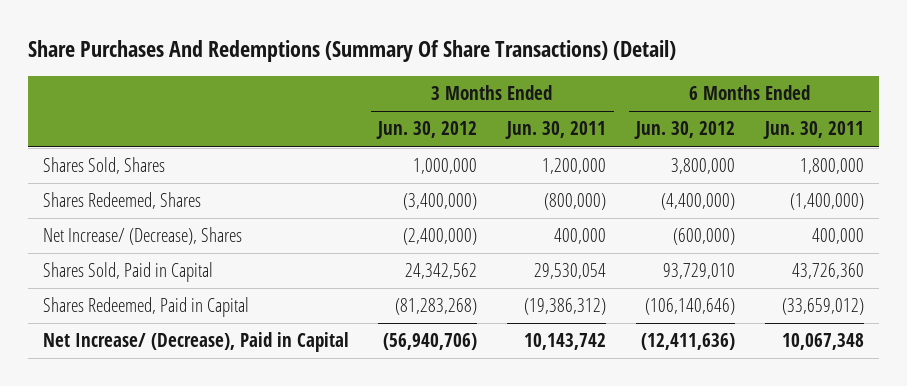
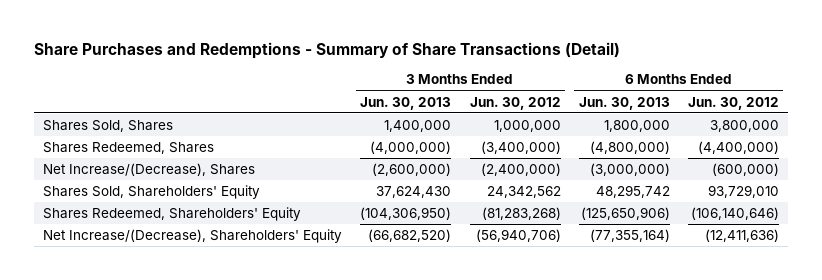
- Share Purchases And Redemptions (Summary Of Share Transactions) (Detail)
+ Share Purchases and Redemptions - Summary of Share Transactions (Detail)
- | 3 Months Ended Jun. 30, 2012 | 3 Months Ended Jun. 30, 2011 | 6 Months Ended Jun. 30, 2012 | 6 Months Ended Jun. 30, 2011
+ | 3 Months Ended Jun. 30, 2013 | 3 Months Ended Jun. 30, 2012 | 6 Months Ended Jun. 30, 2013 | 6 Months Ended Jun. 30, 2012
- Net Increase/ (Decrease), Shares | (2,400,000) | 400,000 | (600,000) | 400,000
- Shares Sold, Paid in Capital | 24,342,562 | 29,530,054 | 93,729,010 | 43,726,360
- Shares Redeemed, Paid in Capital | (81,283,268) | (19,386,312) | (106,140,646) | (33,659,012)
- Net Increase/ (Decrease), Paid in Capital | (56,940,706) | 10,143,742 | (12,411,636) | 10,067,348
+ Net Increase/(Decrease), Shares | (2,600,000) | (2,400,000) | (3,000,000) | (600,000)
+ Shares Sold, Shareholders' Equity | 37,624,430 | 24,342,562 | 48,295,742 | 93,729,010
+ Shares Redeemed, Shareholders' Equity | (104,306,950) | (81,283,268) | (125,650,906) | (106,140,646)
+ Net Increase/(Decrease), Shareholders' Equity | (66,682,520) | (56,940,706) | (77,355,164) | (12,411,636)

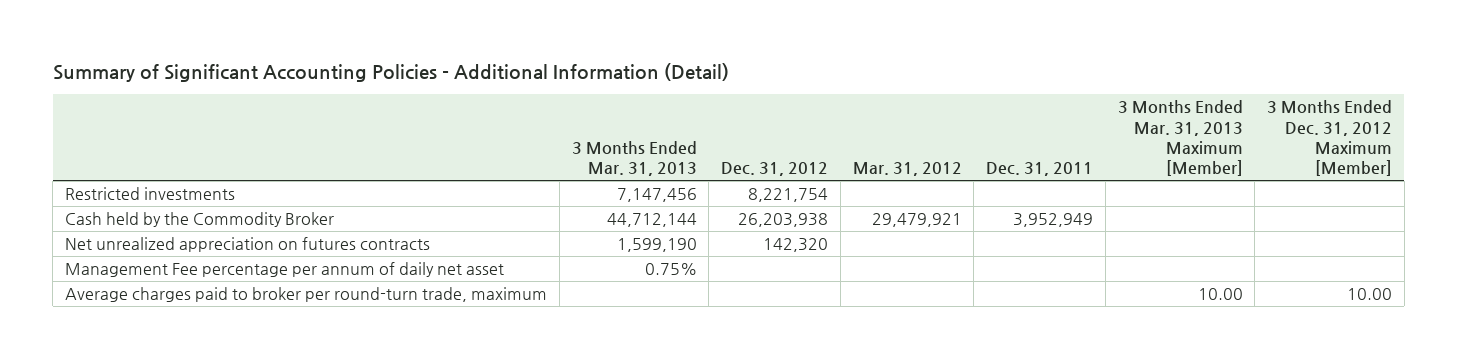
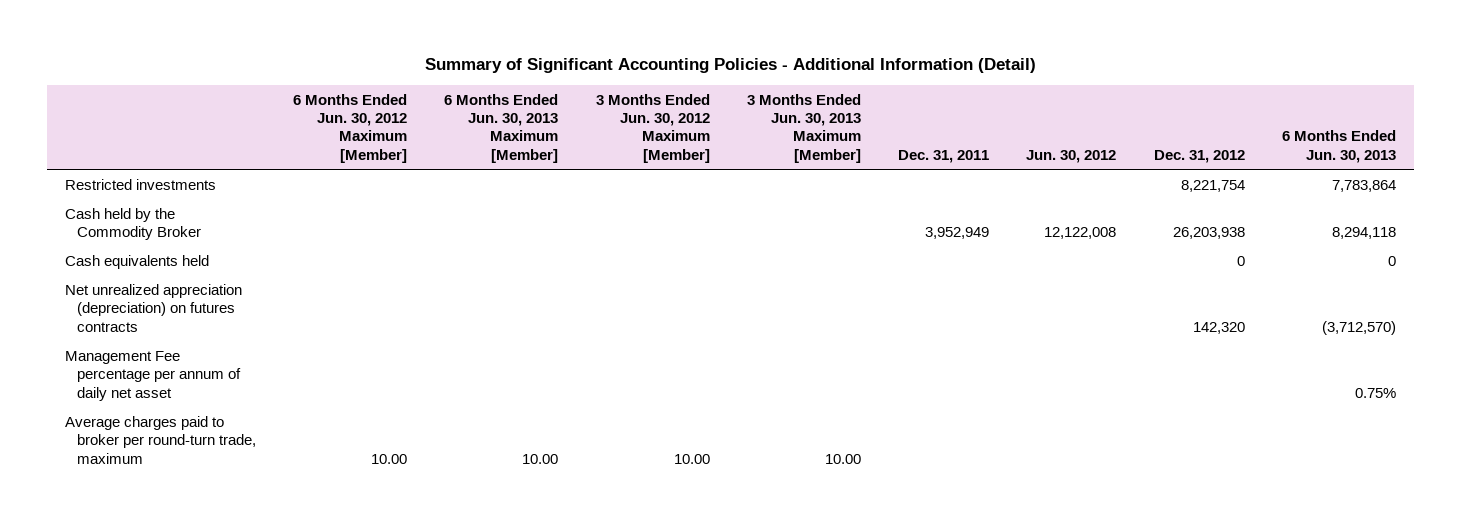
- | 3 Months Ended Mar. 31, 2013 | Dec. 31, 2012 | Mar. 31, 2012 | Dec. 31, 2011 | 3 Months Ended Mar. 31, 2013 Maximum [Member] | 3 Months Ended Dec. 31, 2012 Maximum [Member]
+ | 6 Months Ended Jun. 30, 2012 Maximum [Member] | 6 Months Ended Jun. 30, 2013 Maximum [Member] | 3 Months Ended Jun. 30, 2012 Maximum [Member] | 3 Months Ended Jun. 30, 2013 Maximum [Member] | Dec. 31, 2011 | Jun. 30, 2012 | Dec. 31, 2012 | 6 Months Ended Jun. 30, 2013
- Net unrealized appreciation on futures contracts | 1,599,190 | 142,320 | | | |
+ Cash equivalents held | | | | | | | 0 | 0
+ Net unrealized appreciation (depreciation) on futures contracts | | | | | | | 142,320 | (3,712,570)

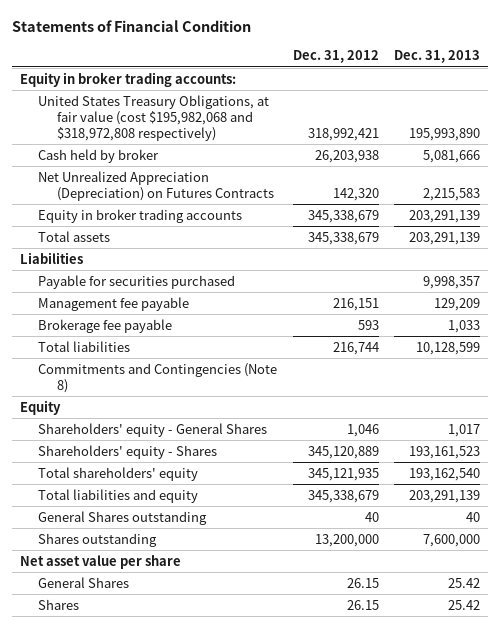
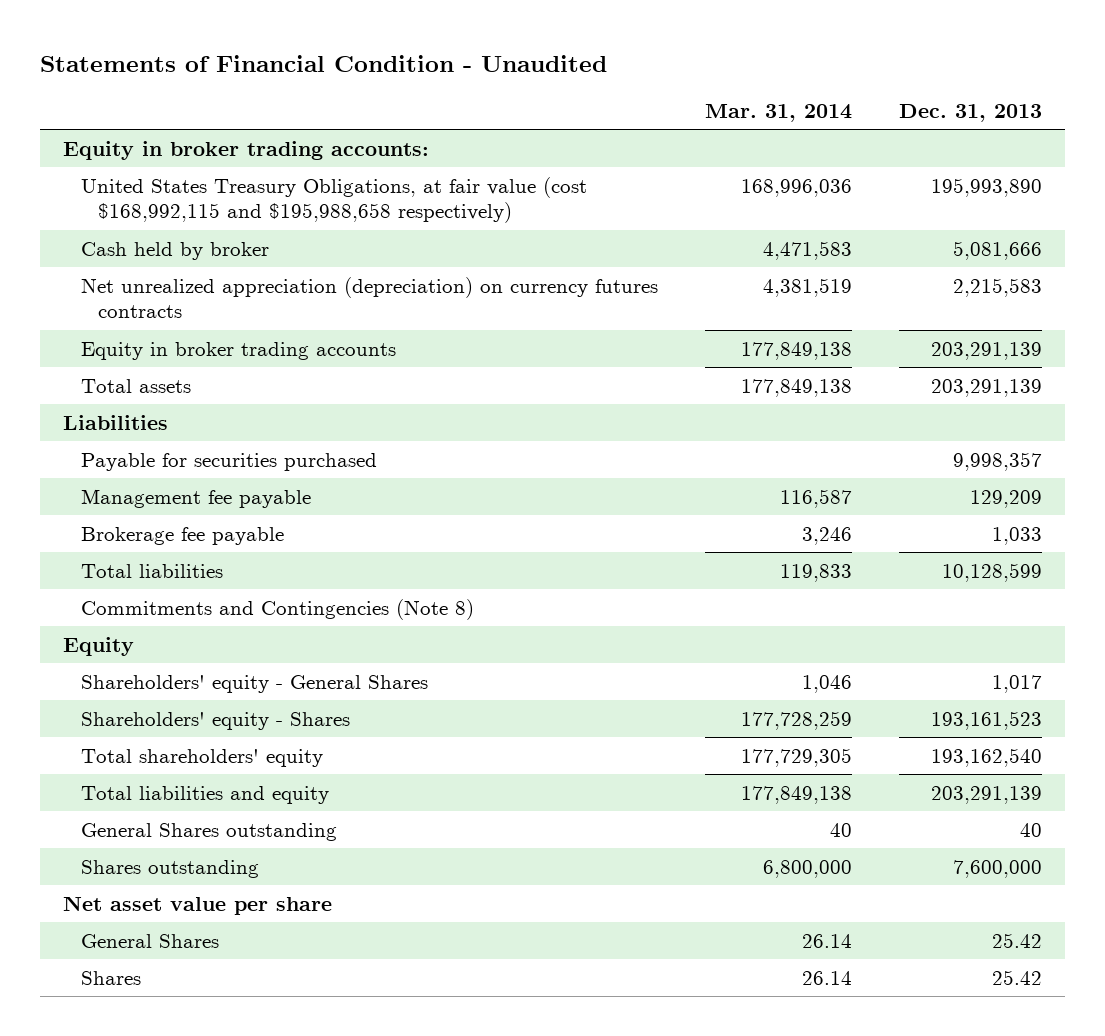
- Statements of Financial Condition
+ Statements of Financial Condition - Unaudited
- | Dec. 31, 2012 | Dec. 31, 2013
+ | Mar. 31, 2014 | Dec. 31, 2013
- United States Treasury Obligations, at fair value (cost $195,982,068 and $318,972,808 respectively) | 318,992,421 | 195,993,890
+ United States Treasury Obligations, at fair value (cost $168,992,115 and $195,988,658 respectively) | 168,996,036 | 195,993,890
- Net Unrealized Appreciation (Depreciation) on Futures Contracts | 142,320 | 2,215,583
+ Net unrealized appreciation (depreciation) on currency futures contracts | 4,381,519 | 2,215,583

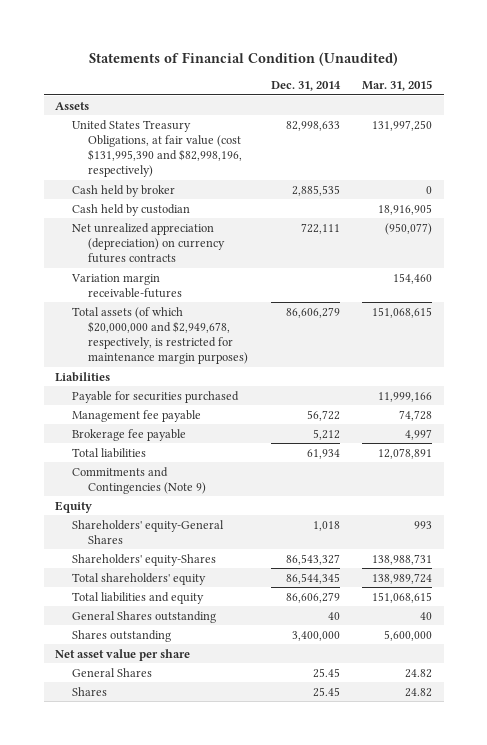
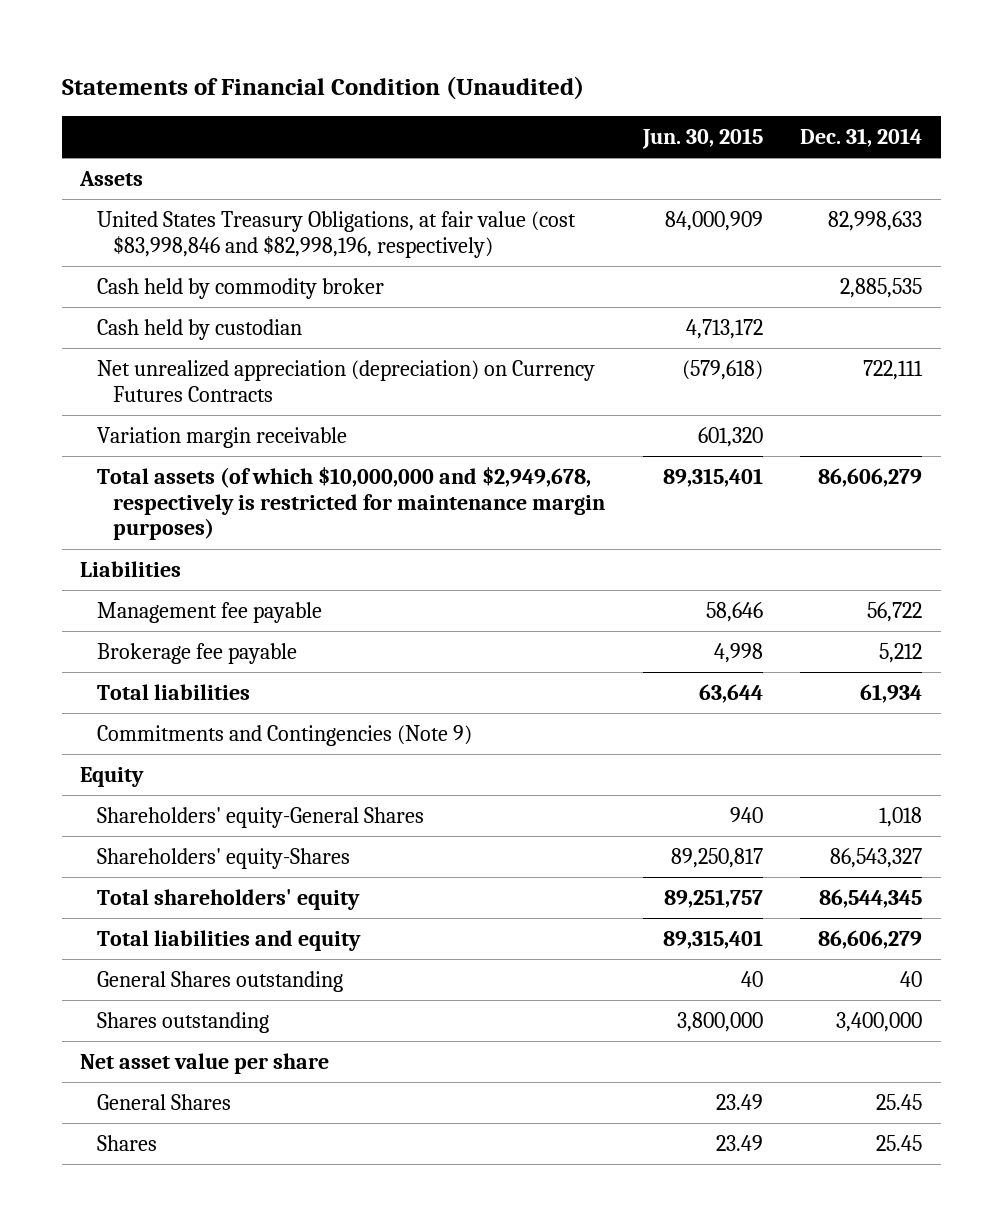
- | Dec. 31, 2014 | Mar. 31, 2015
+ | Jun. 30, 2015 | Dec. 31, 2014
- United States Treasury Obligations, at fair value (cost $131,995,390 and $82,998,196, respectively) | 82,998,633 | 131,997,250
- Cash held by broker | 2,885,535 | 0
+ United States Treasury Obligations, at fair value (cost $83,998,846 and $82,998,196, respectively) | 84,000,909 | 82,998,633
+ Cash held by commodity broker | | 2,885,535
- Net unrealized appreciation (depreciation) on currency futures contracts | 722,111 | (950,077)
- Variation margin receivable-futures | | 154,460
- Total assets (of which $20,000,000 and $2,949,678, respectively, is restricted for maintenance margin purposes) | 86,606,279 | 151,068,615
+ Net unrealized appreciation (depreciation) on Currency Futures Contracts | (579,618) | 722,111
+ Variation margin receivable | 601,320 |
+ Total assets (of which $10,000,000 and $2,949,678, respectively is restricted for maintenance margin purposes) | 89,315,401 | 86,606,279
- Payable for securities purchased | | 11,999,166

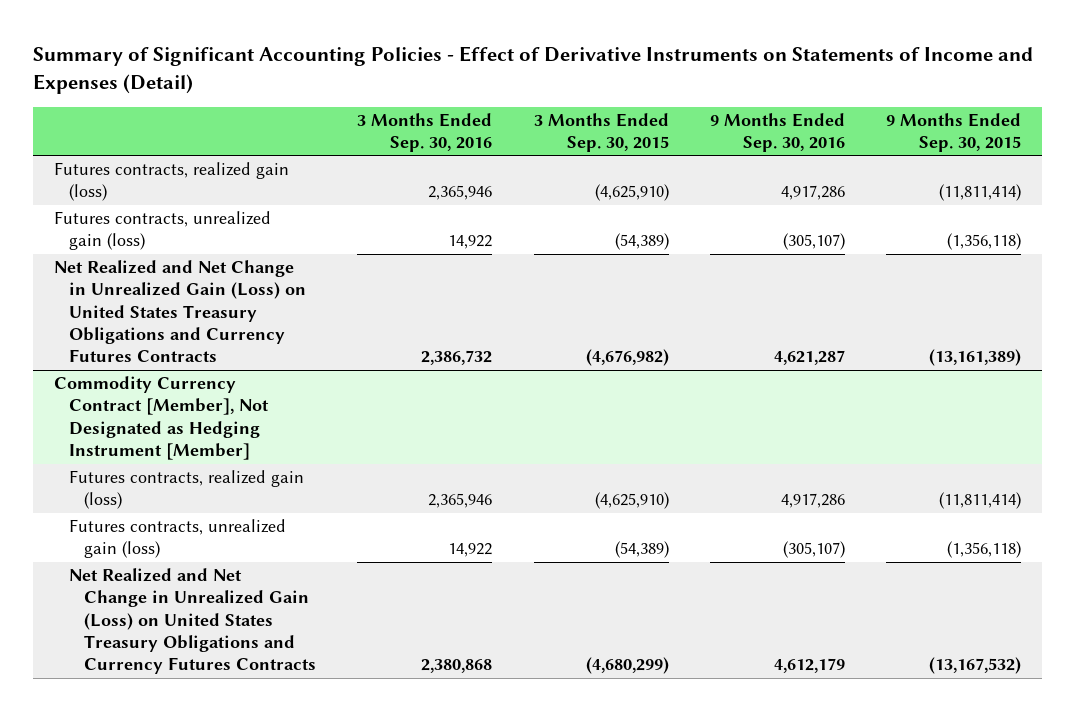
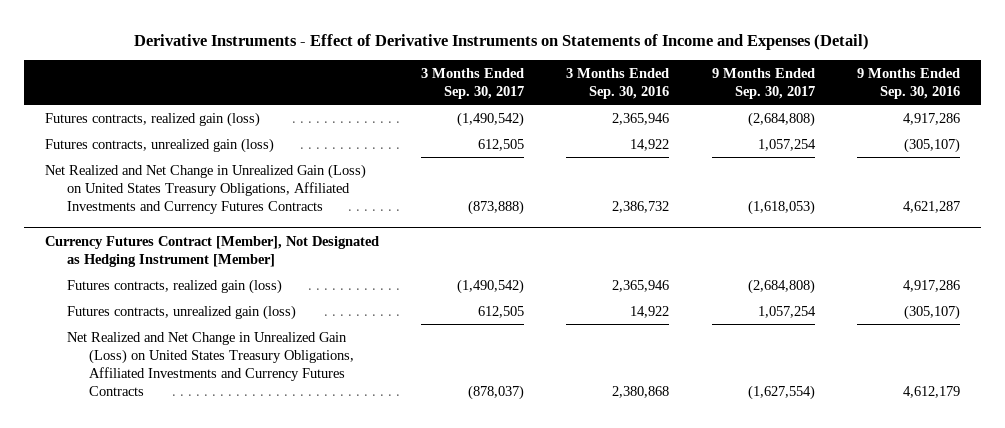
- Summary of Significant Accounting Policies - Effect of Derivative Instruments on Statements of Income and Expenses (Detail)
+ Derivative Instruments - Effect of Derivative Instruments on Statements of Income and Expenses (Detail)
- | 3 Months Ended Sep. 30, 2016 | 3 Months Ended Sep. 30, 2015 | 9 Months Ended Sep. 30, 2016 | 9 Months Ended Sep. 30, 2015
+ | 3 Months Ended Sep. 30, 2017 | 3 Months Ended Sep. 30, 2016 | 9 Months Ended Sep. 30, 2017 | 9 Months Ended Sep. 30, 2016
- Net Realized and Net Change in Unrealized Gain (Loss) on United States Treasury Obligations and Currency Futures Contracts | 2,386,732 | (4,676,982) | 4,621,287 | (13,161,389)
- Commodity Currency Contract [Member], Not Designated as Hedging Instrument [Member]
+ Net Realized and Net Change in Unrealized Gain (Loss) on United States Treasury Obligations, Affiliated Investments and Currency Futures Contracts | (873,888) | 2,386,732 | (1,618,053) | 4,621,287
+ Currency Futures Contract [Member], Not Designated as Hedging Instrument [Member]
- Net Realized and Net Change in Unrealized Gain (Loss) on United States Treasury Obligations and Currency Futures Contracts | 2,380,868 | (4,680,299) | 4,612,179 | (13,167,532)
+ Net Realized and Net Change in Unrealized Gain (Loss) on United States Treasury Obligations, Affiliated Investments and Currency Futures Contracts | (878,037) | 2,380,868 | (1,627,554) | 4,612,179

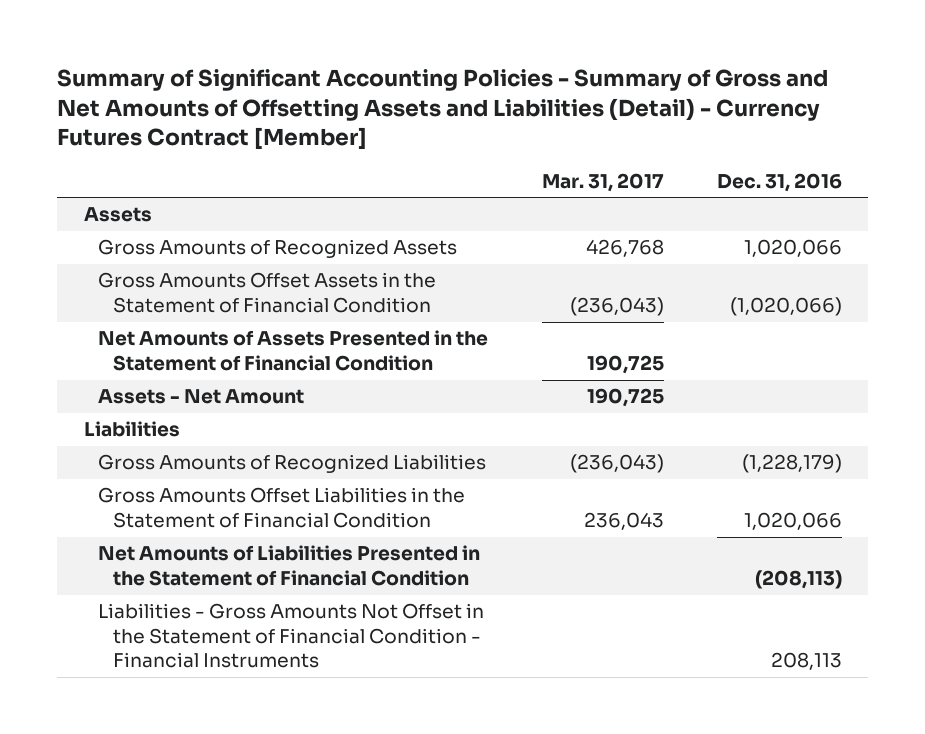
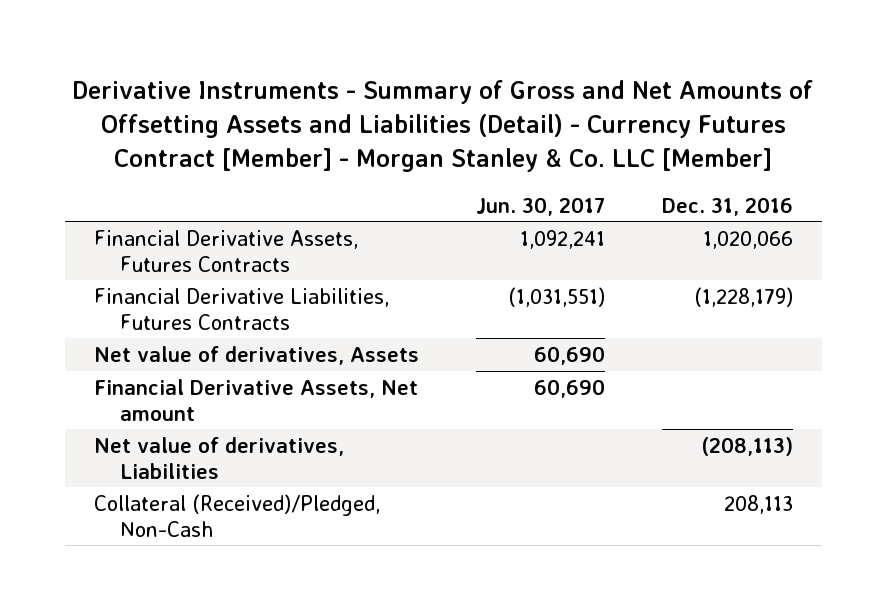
- Summary of Significant Accounting Policies - Summary of Gross and Net Amounts of Offsetting Assets and Liabilities (Detail) - Currency Futures Contract [Member]
+ Derivative Instruments - Summary of Gross and Net Amounts of Offsetting Assets and Liabilities (Detail) - Currency Futures Contract [Member] - Morgan Stanley & Co. LLC [Member]
- | Mar. 31, 2017 | Dec. 31, 2016
+ | Jun. 30, 2017 | Dec. 31, 2016
- Assets
- Gross Amounts of Recognized Assets | 426,768 | 1,020,066
- Gross Amounts Offset Assets in the Statement of Financial Condition | (236,043) | (1,020,066)
- Net Amounts of Assets Presented in the Statement of Financial Condition | 190,725 |
- Assets - Net Amount | 190,725 |
- Liabilities
- Gross Amounts of Recognized Liabilities | (236,043) | (1,228,179)
- Gross Amounts Offset Liabilities in the Statement of Financial Condition | 236,043 | 1,020,066
- Net Amounts of Liabilities Presented in the Statement of Financial Condition | | (208,113)
- Liabilities - Gross Amounts Not Offset in the Statement of Financial Condition - Financial Instruments | | 208,113
+ Financial Derivative Assets, Futures Contracts | 1,092,241 | 1,020,066
+ Financial Derivative Liabilities, Futures Contracts | (1,031,551) | (1,228,179)
+ Net value of derivatives, Assets | 60,690 |
+ Financial Derivative Assets, Net amount | 60,690 |
+ Net value of derivatives, Liabilities | | (208,113)
+ Collateral (Received)/Pledged, Non-Cash | | 208,113

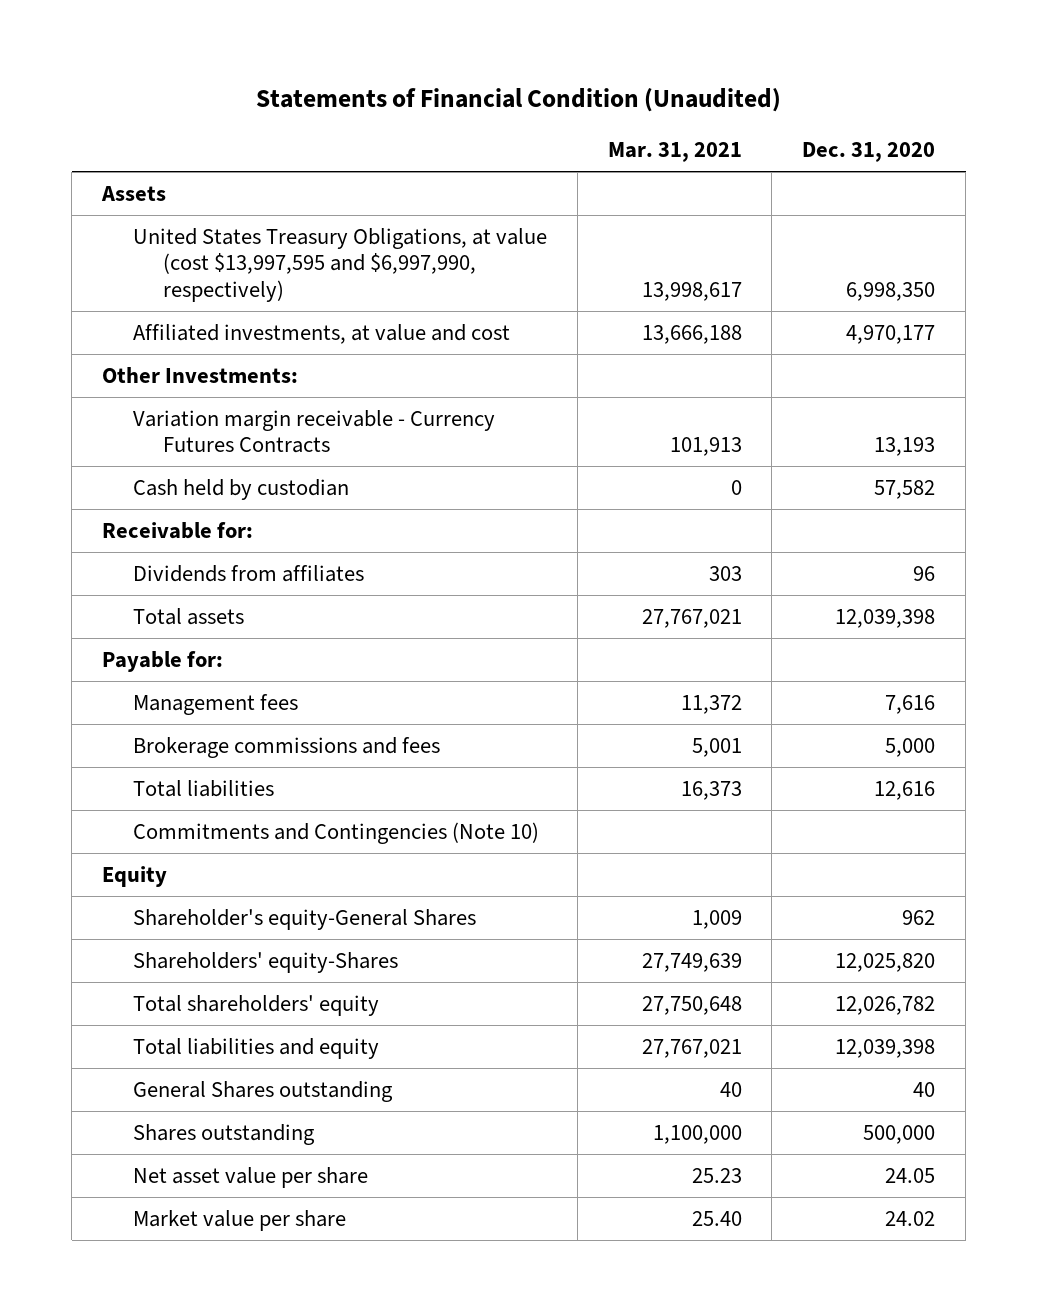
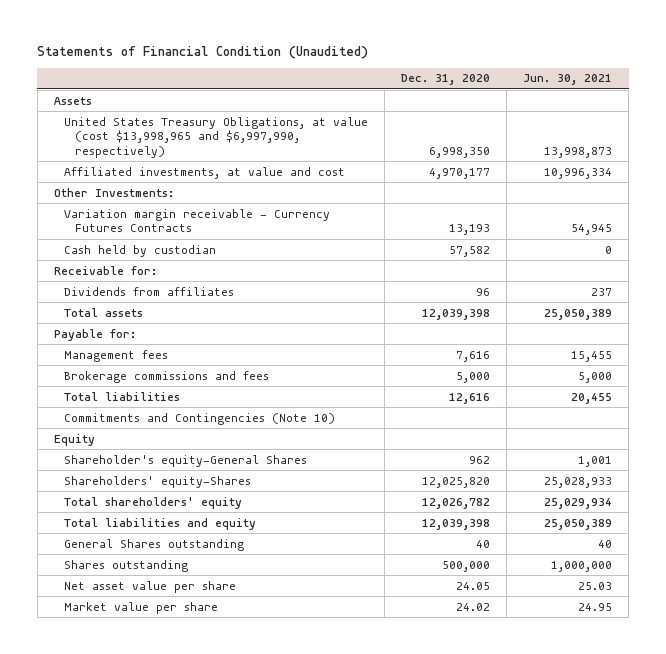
- | Mar. 31, 2021 | Dec. 31, 2020
+ | Dec. 31, 2020 | Jun. 30, 2021
- United States Treasury Obligations, at value (cost $13,997,595 and $6,997,990, respectively) | 13,998,617 | 6,998,350
+ United States Treasury Obligations, at value (cost $13,998,965 and $6,997,990, respectively) | 6,998,350 | 13,998,873

